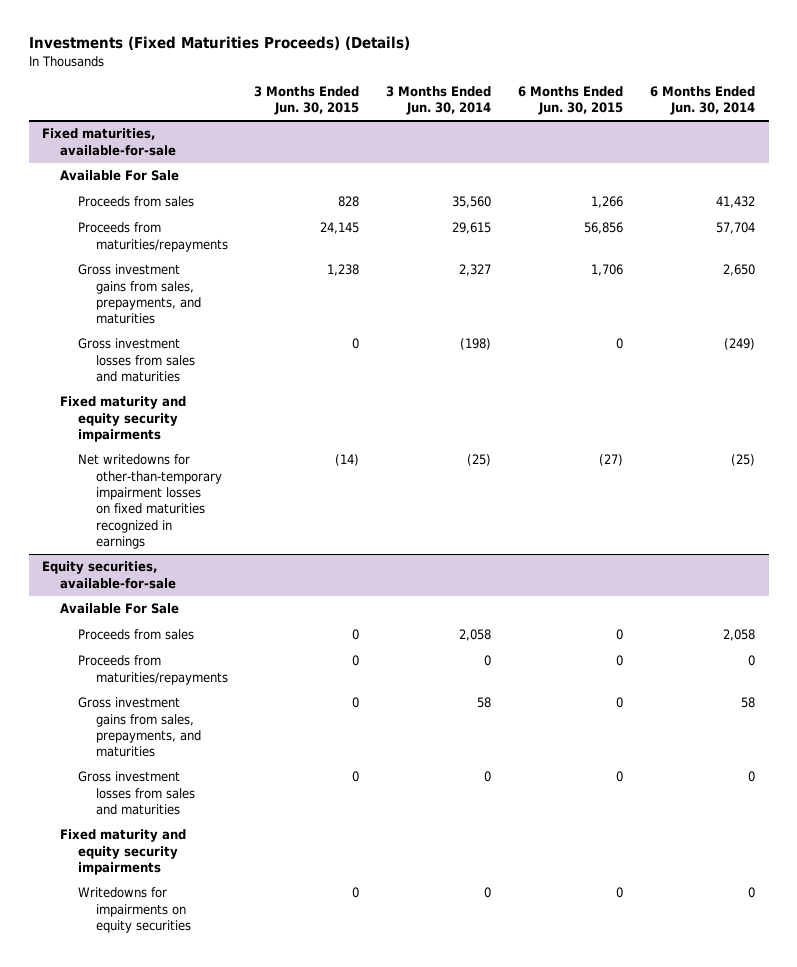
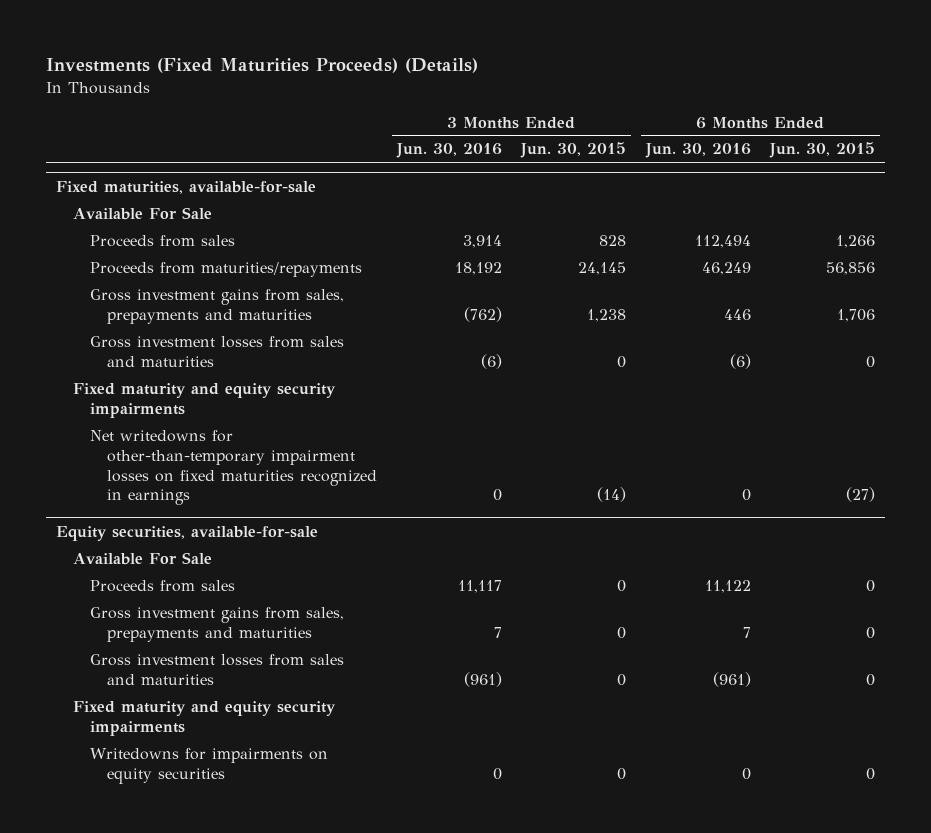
- | 3 Months Ended Jun. 30, 2015 | 3 Months Ended Jun. 30, 2014 | 6 Months Ended Jun. 30, 2015 | 6 Months Ended Jun. 30, 2014
+ | 3 Months Ended Jun. 30, 2016 | 3 Months Ended Jun. 30, 2015 | 6 Months Ended Jun. 30, 2016 | 6 Months Ended Jun. 30, 2015
@ Fixed maturities, available-for-sale
- Gross investment gains from sales, prepayments, and maturities | 1,238 | 2,327 | 1,706 | 2,650
+ Gross investment gains from sales, prepayments and maturities | (762) | 1,238 | 446 | 1,706
@ Equity securities, available-for-sale
- Proceeds from maturities/repayments | 0 | 0 | 0 | 0
- Gross investment gains from sales, prepayments, and maturities | 0 | 58 | 0 | 58
+ Gross investment gains from sales, prepayments and maturities | 7 | 0 | 7 | 0

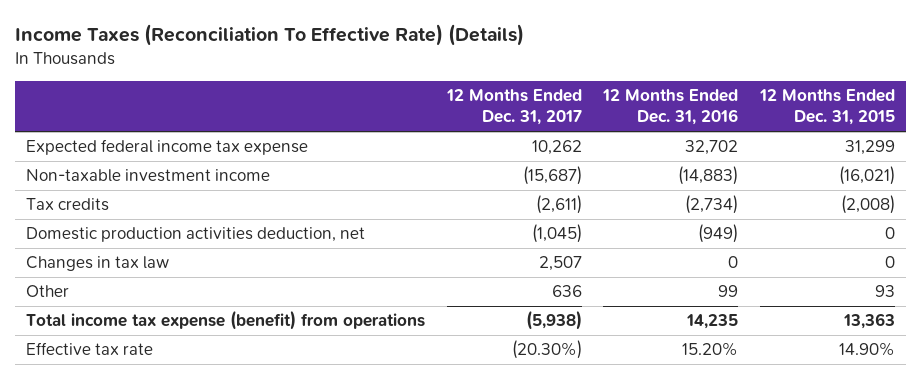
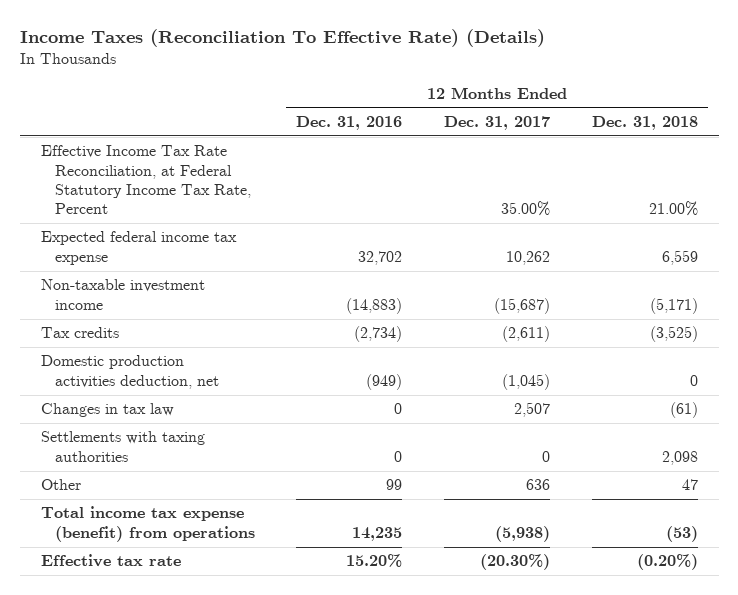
- | 12 Months Ended Dec. 31, 2017 | 12 Months Ended Dec. 31, 2016 | 12 Months Ended Dec. 31, 2015
+ | 12 Months Ended Dec. 31, 2016 | 12 Months Ended Dec. 31, 2017 | 12 Months Ended Dec. 31, 2018
+ Effective Income Tax Rate Reconciliation, at Federal Statutory Income Tax Rate, Percent | | 35.00% | 21.00%
+ Settlements with taxing authorities | 0 | 0 | 2,098

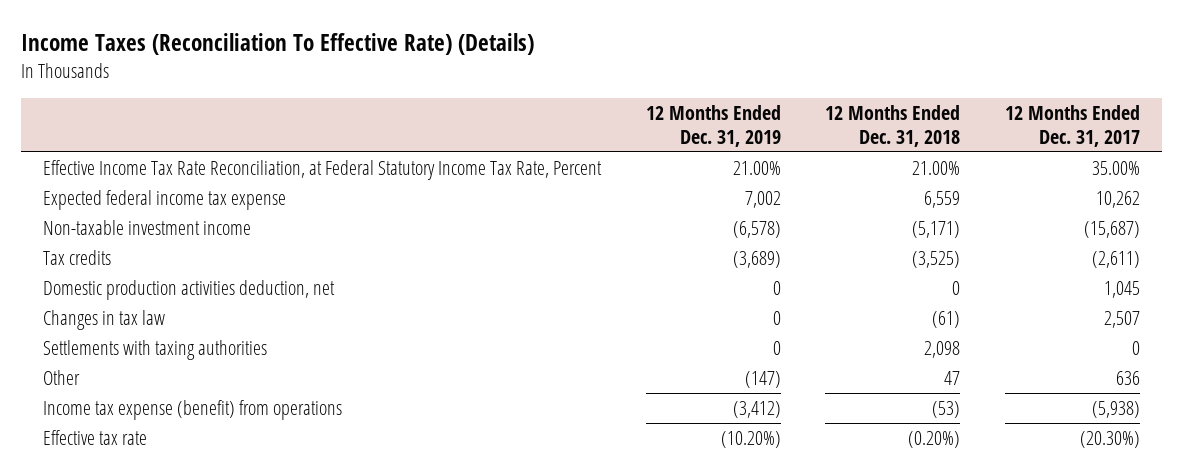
- | 12 Months Ended Dec. 31, 2016 | 12 Months Ended Dec. 31, 2017 | 12 Months Ended Dec. 31, 2018
+ | 12 Months Ended Dec. 31, 2019 | 12 Months Ended Dec. 31, 2018 | 12 Months Ended Dec. 31, 2017
- Domestic production activities deduction, net | (949) | (1,045) | 0
+ Domestic production activities deduction, net | 0 | 0 | 1,045
- Total income tax expense (benefit) from operations | 14,235 | (5,938) | (53)
+ Income tax expense (benefit) from operations | (3,412) | (53) | (5,938)

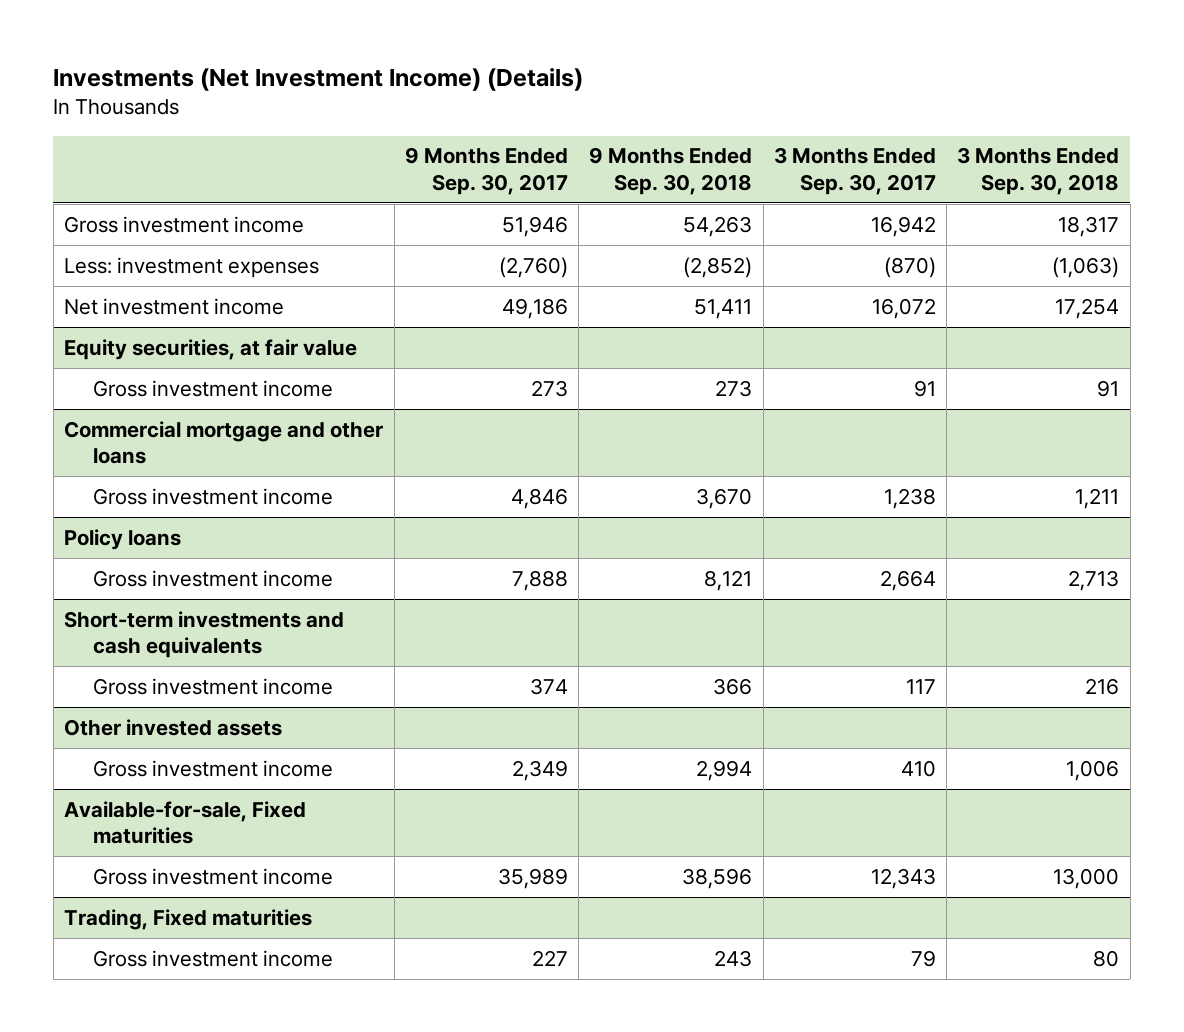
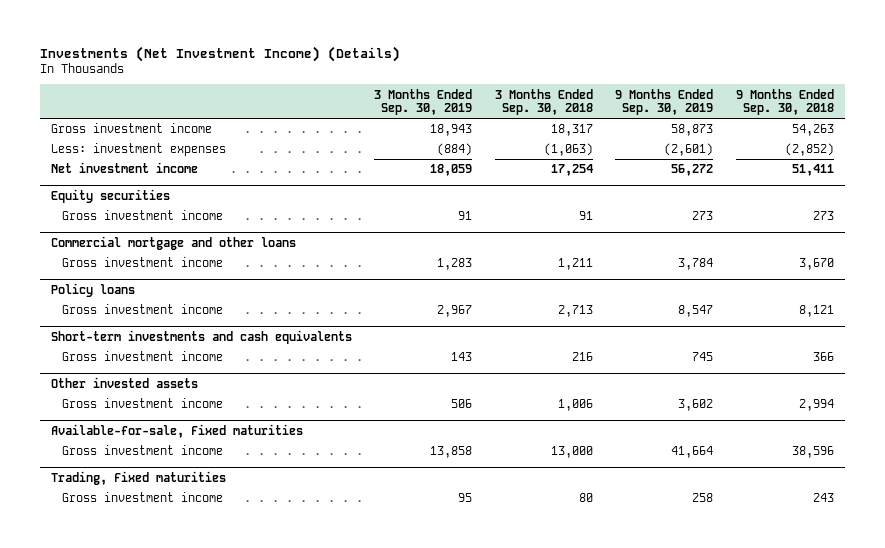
- | 9 Months Ended Sep. 30, 2017 | 9 Months Ended Sep. 30, 2018 | 3 Months Ended Sep. 30, 2017 | 3 Months Ended Sep. 30, 2018
+ | 3 Months Ended Sep. 30, 2019 | 3 Months Ended Sep. 30, 2018 | 9 Months Ended Sep. 30, 2019 | 9 Months Ended Sep. 30, 2018
- Equity securities, at fair value
+ Equity securities

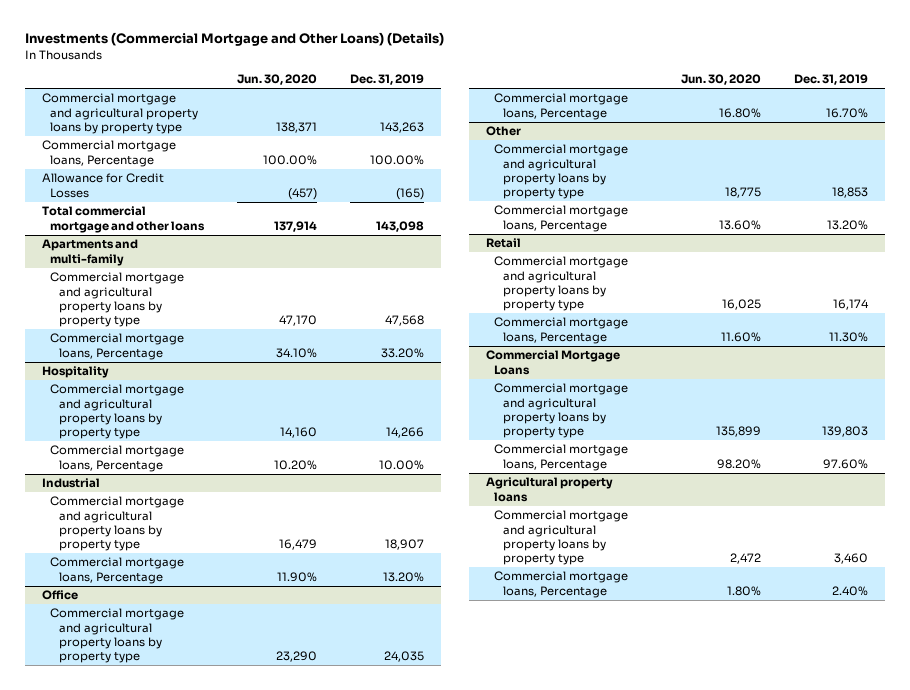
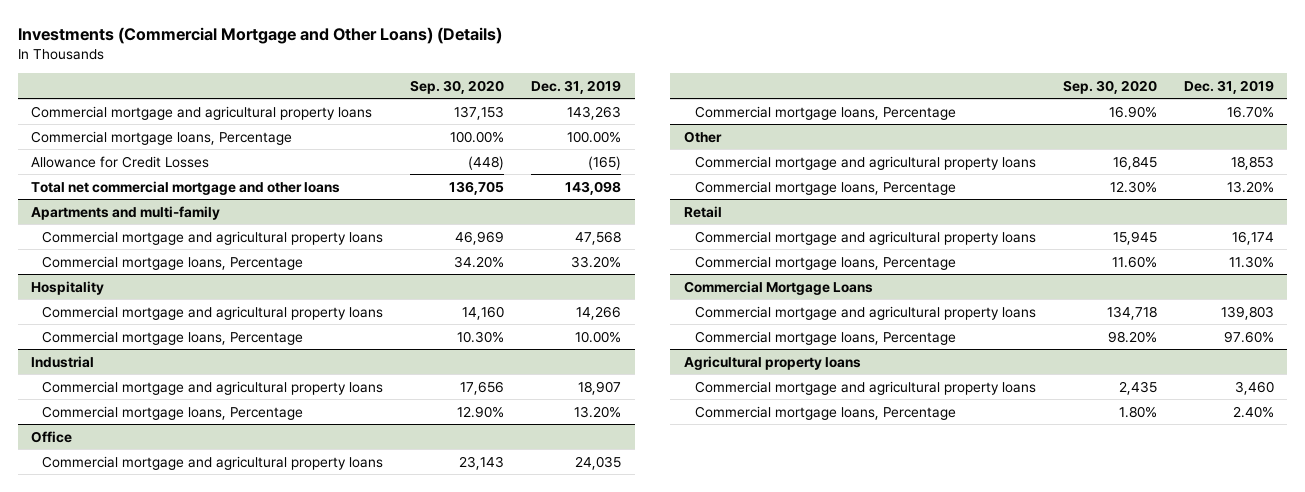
- | Jun. 30, 2020 | Dec. 31, 2019
+ | Sep. 30, 2020 | Dec. 31, 2019
- Commercial mortgage and agricultural property loans by property type | 138,371 | 143,263
+ Commercial mortgage and agricultural property loans | 137,153 | 143,263
- Total commercial mortgage and other loans | 137,914 | 143,098
+ Total net commercial mortgage and other loans | 136,705 | 143,098
@ Apartments and multi-family
- Commercial mortgage and agricultural property loans by property type | 47,170 | 47,568
+ Commercial mortgage and agricultural property loans | 46,969 | 47,568
@ Hospitality
- Commercial mortgage and agricultural property loans by property type | 14,160 | 14,266
+ Commercial mortgage and agricultural property loans | 14,160 | 14,266
@ Industrial
- Commercial mortgage and agricultural property loans by property type | 16,479 | 18,907
+ Commercial mortgage and agricultural property loans | 17,656 | 18,907
@ Office
- Commercial mortgage and agricultural property loans by property type | 23,290 | 24,035
+ Commercial mortgage and agricultural property loans | 23,143 | 24,035
@ Other
- Commercial mortgage and agricultural property loans by property type | 18,775 | 18,853
+ Commercial mortgage and agricultural property loans | 16,845 | 18,853
@ Retail
- Commercial mortgage and agricultural property loans by property type | 16,025 | 16,174
+ Commercial mortgage and agricultural property loans | 15,945 | 16,174
@ Commercial Mortgage Loans
- Commercial mortgage and agricultural property loans by property type | 135,899 | 139,803
+ Commercial mortgage and agricultural property loans | 134,718 | 139,803
@ Agricultural property loans
- Commercial mortgage and agricultural property loans by property type | 2,472 | 3,460
+ Commercial mortgage and agricultural property loans | 2,435 | 3,460

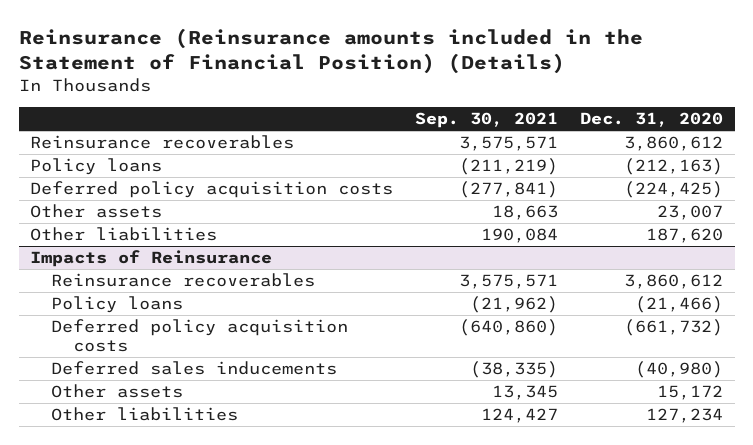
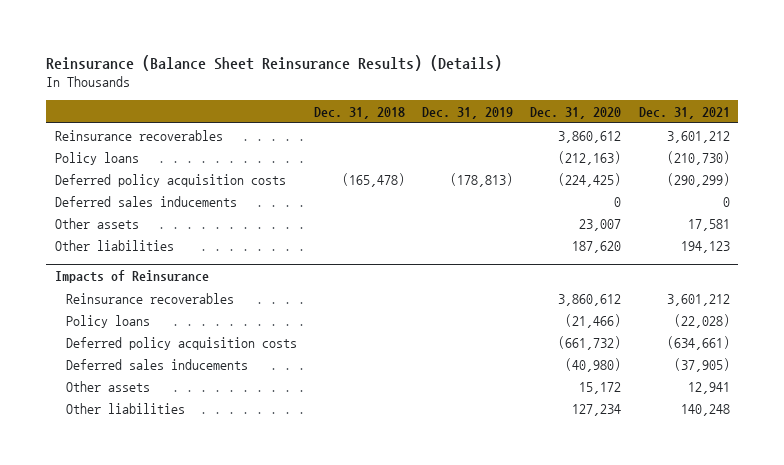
- Reinsurance (Reinsurance amounts included in the Statement of Financial Position) (Details)
+ Reinsurance (Balance Sheet Reinsurance Results) (Details)
- | Sep. 30, 2021 | Dec. 31, 2020
+ | Dec. 31, 2018 | Dec. 31, 2019 | Dec. 31, 2020 | Dec. 31, 2021
+ Deferred sales inducements | | | 0 | 0

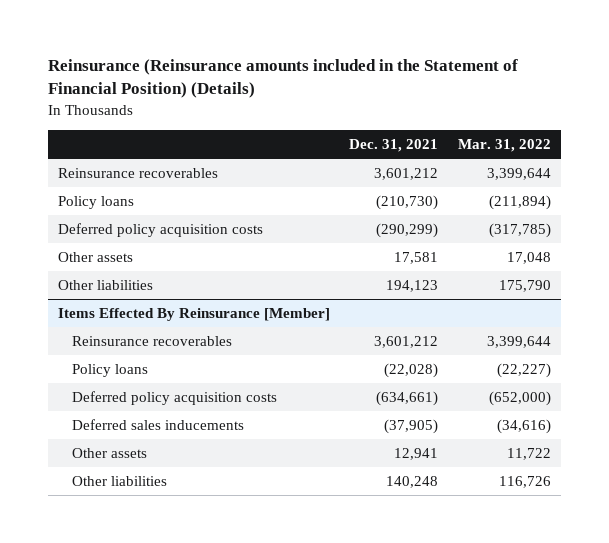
- Reinsurance (Balance Sheet Reinsurance Results) (Details)
+ Reinsurance (Reinsurance amounts included in the Statement of Financial Position) (Details)
- | Dec. 31, 2018 | Dec. 31, 2019 | Dec. 31, 2020 | Dec. 31, 2021
+ | Dec. 31, 2021 | Mar. 31, 2022
- Deferred sales inducements | | | 0 | 0
- Impacts of Reinsurance
+ Items Effected By Reinsurance [Member]

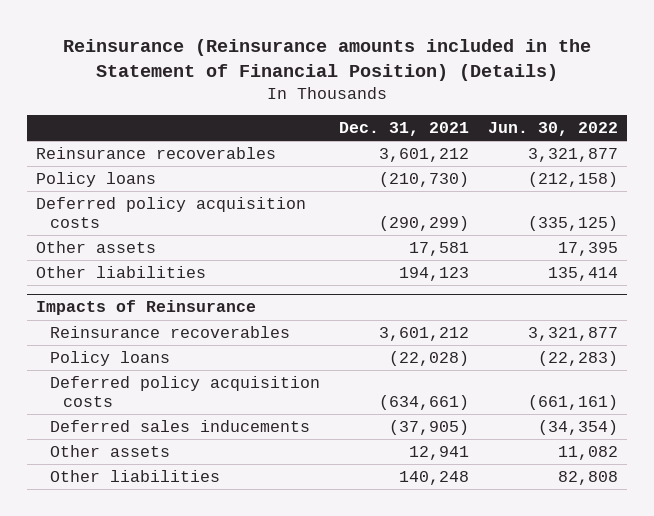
- | Dec. 31, 2021 | Mar. 31, 2022
+ | Dec. 31, 2021 | Jun. 30, 2022
- Items Effected By Reinsurance [Member]
+ Impacts of Reinsurance

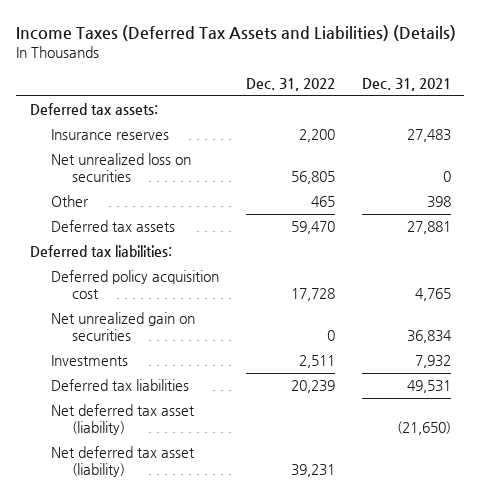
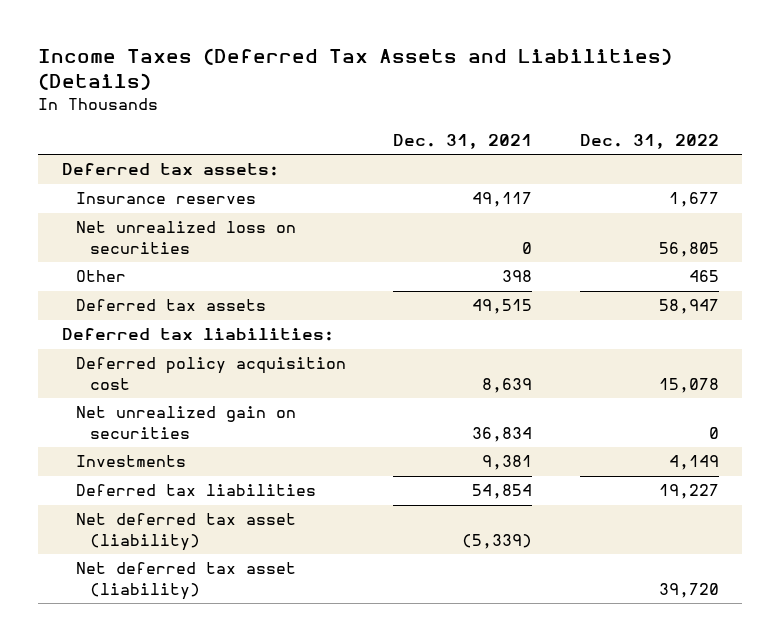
- | Dec. 31, 2022 | Dec. 31, 2021
+ | Dec. 31, 2021 | Dec. 31, 2022
- Insurance reserves | 2,200 | 27,483
+ Insurance reserves | 49,117 | 1,677
- Deferred tax assets | 59,470 | 27,881
+ Deferred tax assets | 49,515 | 58,947
- Deferred policy acquisition cost | 17,728 | 4,765
+ Deferred policy acquisition cost | 8,639 | 15,078
- Investments | 2,511 | 7,932
- Deferred tax liabilities | 20,239 | 49,531
- Net deferred tax asset (liability) | | (21,650)
- Net deferred tax asset (liability) | 39,231 |
+ Investments | 9,381 | 4,149
+ Deferred tax liabilities | 54,854 | 19,227
+ Net deferred tax asset (liability) | (5,339) |
+ Net deferred tax asset (liability) | | 39,720

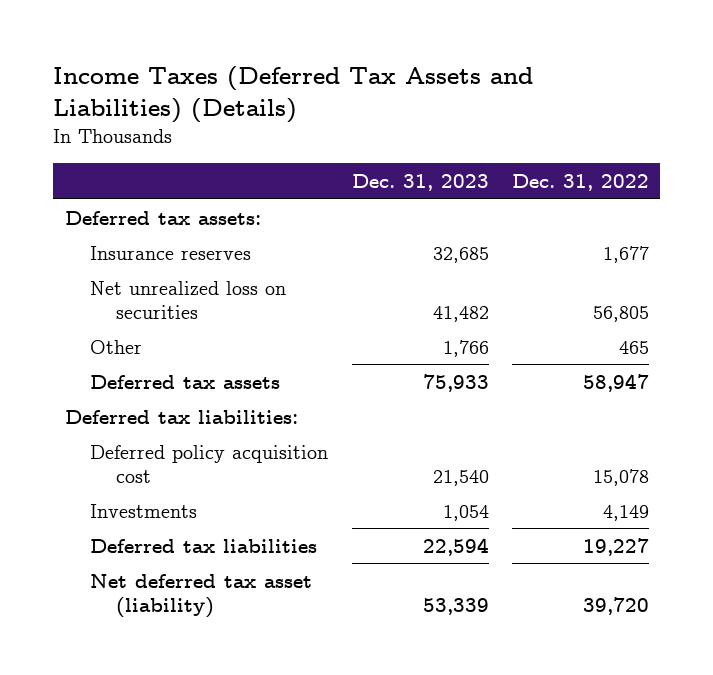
- | Dec. 31, 2021 | Dec. 31, 2022
+ | Dec. 31, 2023 | Dec. 31, 2022
- Net unrealized gain on securities | 36,834 | 0
- Net deferred tax asset (liability) | (5,339) |

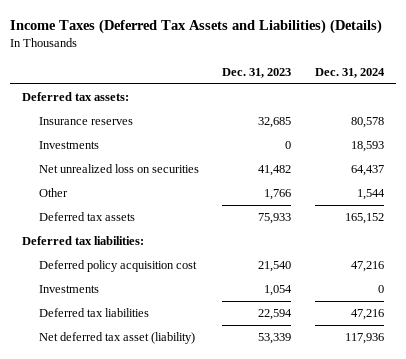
- | Dec. 31, 2023 | Dec. 31, 2022
+ | Dec. 31, 2023 | Dec. 31, 2024
+ Investments | 0 | 18,593

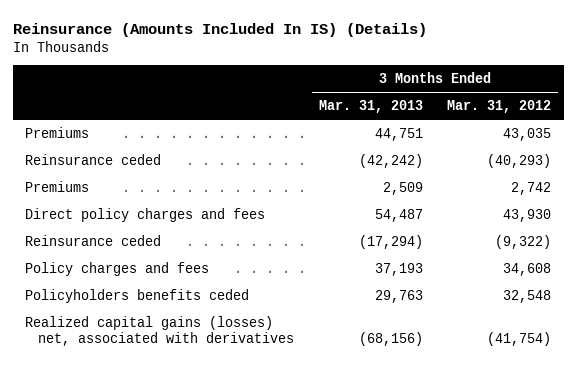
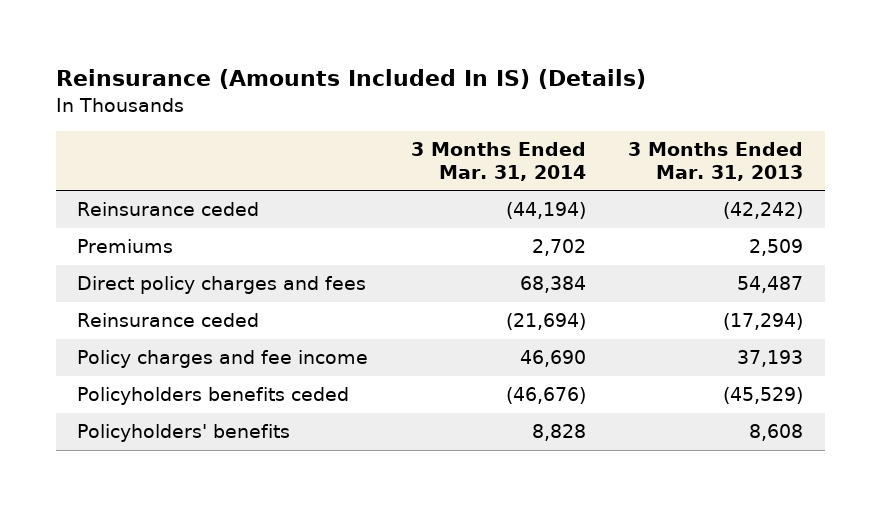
- | 3 Months Ended Mar. 31, 2013 | 3 Months Ended Mar. 31, 2012
+ | 3 Months Ended Mar. 31, 2014 | 3 Months Ended Mar. 31, 2013
- Premiums | 44,751 | 43,035
- Policy charges and fees | 37,193 | 34,608
- Policyholders benefits ceded | 29,763 | 32,548
- Realized capital gains (losses) net, associated with derivatives | (68,156) | (41,754)
+ Policy charges and fee income | 46,690 | 37,193
+ Policyholders benefits ceded | (46,676) | (45,529)
+ Policyholders' benefits | 8,828 | 8,608

